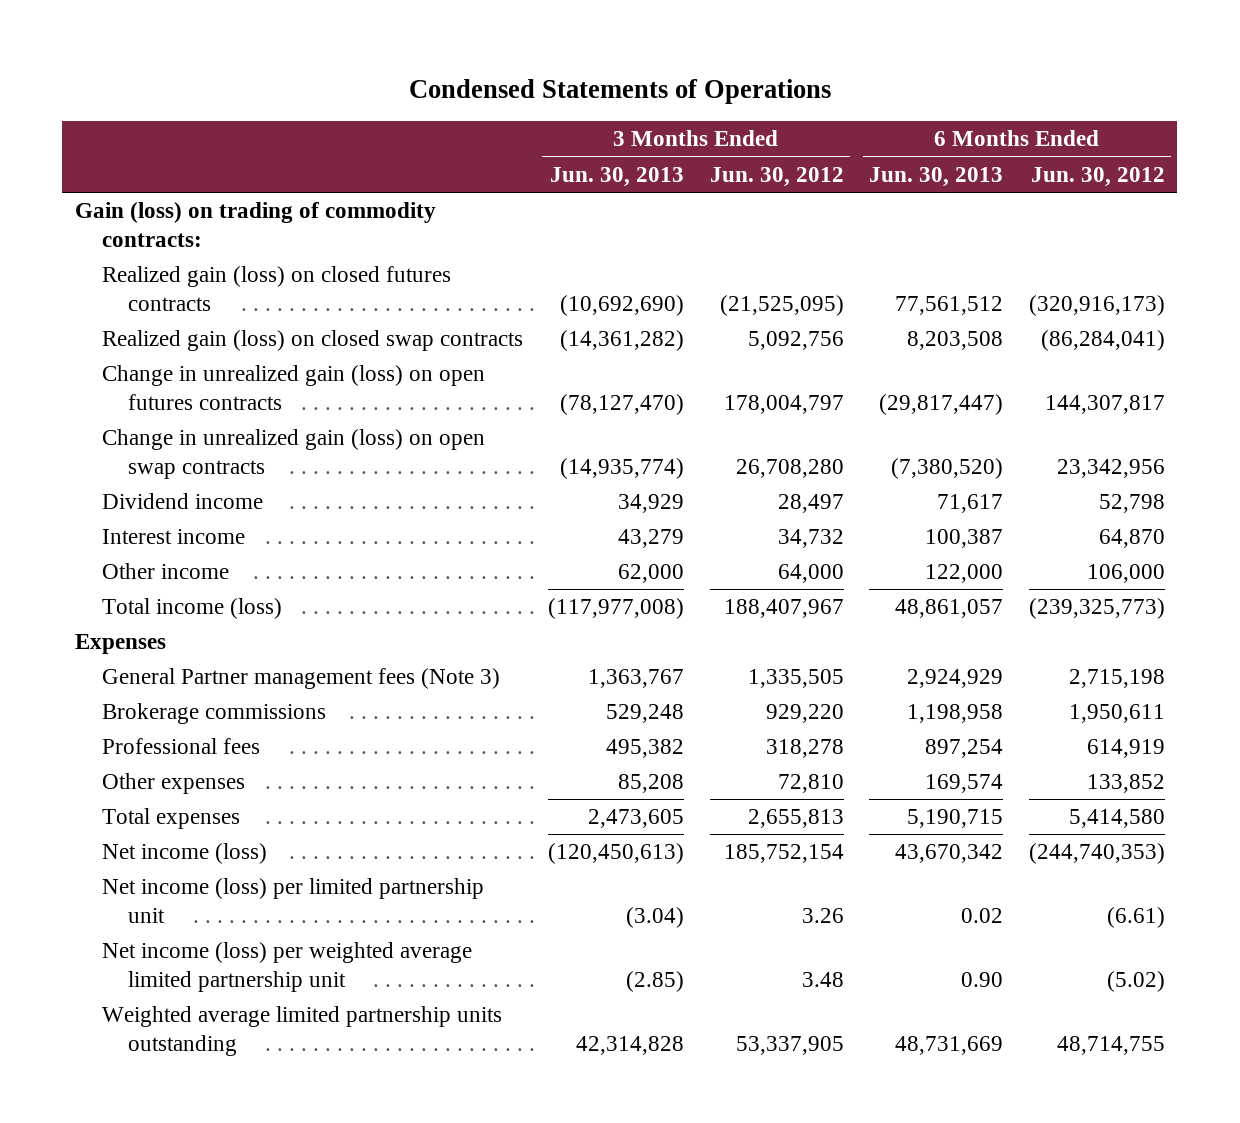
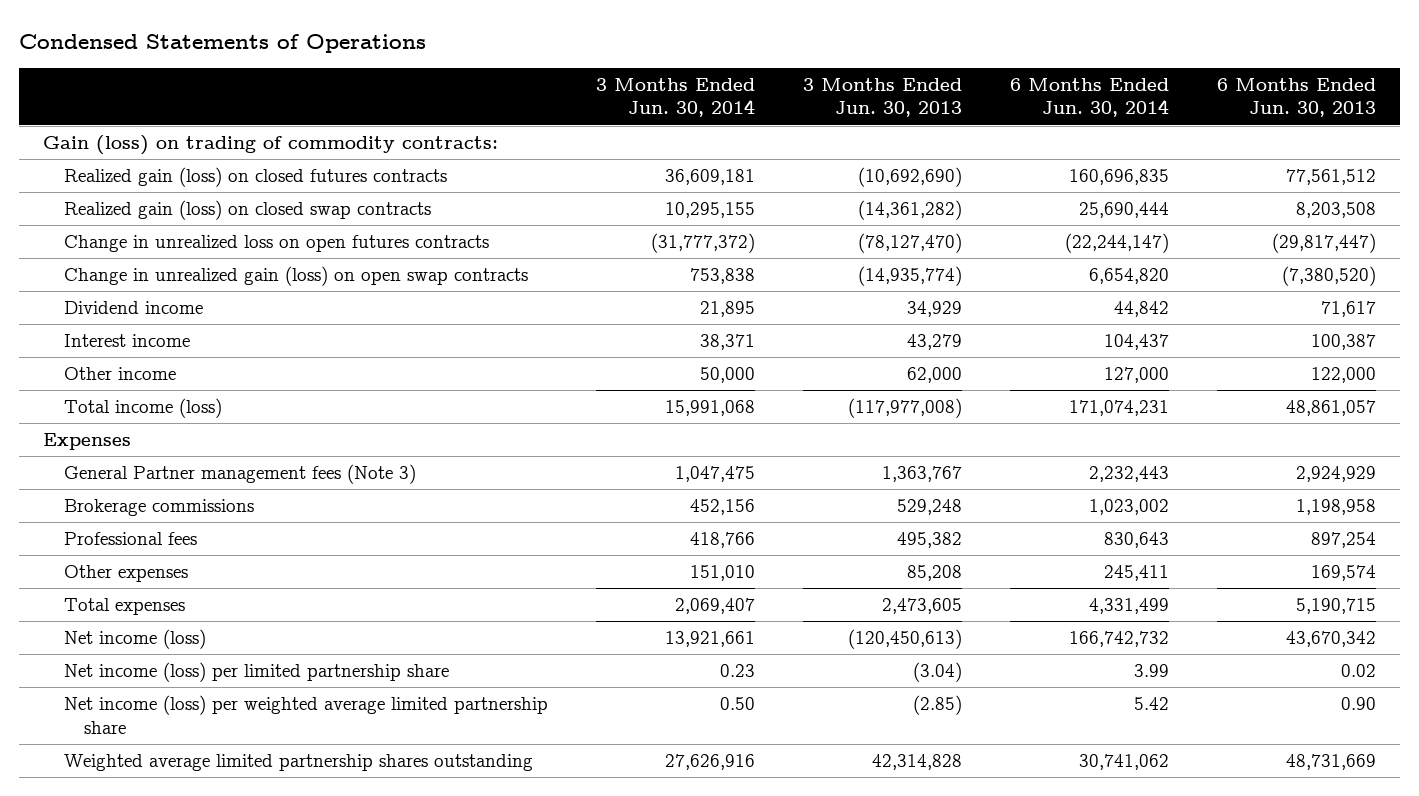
- | 3 Months Ended Jun. 30, 2013 | 3 Months Ended Jun. 30, 2012 | 6 Months Ended Jun. 30, 2013 | 6 Months Ended Jun. 30, 2012
+ | 3 Months Ended Jun. 30, 2014 | 3 Months Ended Jun. 30, 2013 | 6 Months Ended Jun. 30, 2014 | 6 Months Ended Jun. 30, 2013
- Change in unrealized gain (loss) on open futures contracts | (78,127,470) | 178,004,797 | (29,817,447) | 144,307,817
+ Change in unrealized loss on open futures contracts | (31,777,372) | (78,127,470) | (22,244,147) | (29,817,447)
- Net income (loss) per limited partnership unit | (3.04) | 3.26 | 0.02 | (6.61)
- Net income (loss) per weighted average limited partnership unit | (2.85) | 3.48 | 0.90 | (5.02)
- Weighted average limited partnership units outstanding | 42,314,828 | 53,337,905 | 48,731,669 | 48,714,755
+ Net income (loss) per limited partnership share | 0.23 | (3.04) | 3.99 | 0.02
+ Net income (loss) per weighted average limited partnership share | 0.50 | (2.85) | 5.42 | 0.90
+ Weighted average limited partnership shares outstanding | 27,626,916 | 42,314,828 | 30,741,062 | 48,731,669

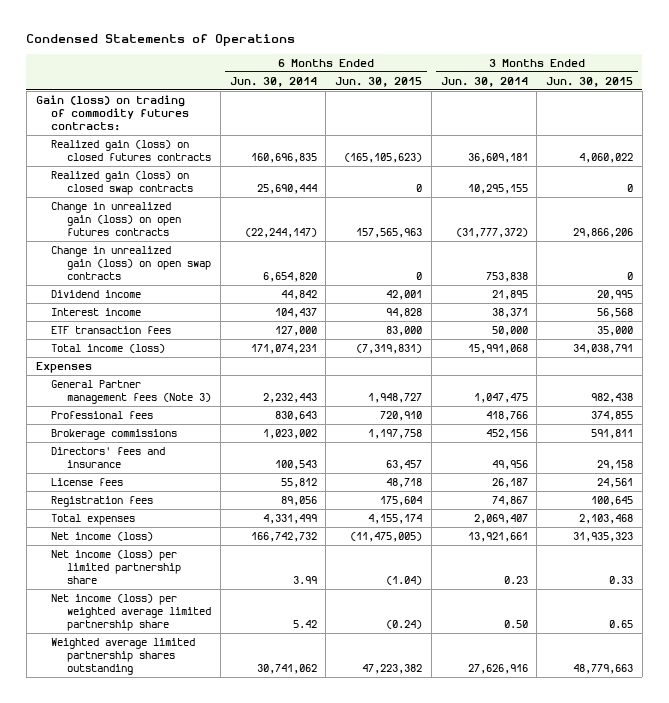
- | 3 Months Ended Jun. 30, 2014 | 3 Months Ended Jun. 30, 2013 | 6 Months Ended Jun. 30, 2014 | 6 Months Ended Jun. 30, 2013
+ | 6 Months Ended Jun. 30, 2014 | 6 Months Ended Jun. 30, 2015 | 3 Months Ended Jun. 30, 2014 | 3 Months Ended Jun. 30, 2015
- Gain (loss) on trading of commodity contracts:
+ Gain (loss) on trading of commodity futures contracts:
- Change in unrealized loss on open futures contracts | (31,777,372) | (78,127,470) | (22,244,147) | (29,817,447)
+ Change in unrealized gain (loss) on open futures contracts | (22,244,147) | 157,565,963 | (31,777,372) | 29,866,206
- Other income | 50,000 | 62,000 | 127,000 | 122,000
+ ETF transaction fees | 127,000 | 83,000 | 50,000 | 35,000
- Other expenses | 151,010 | 85,208 | 245,411 | 169,574
moved down: Brokerage commissions | 1,023,002 | 1,197,758 | 452,156 | 591,811
+ Directors' fees and insurance | 100,543 | 63,457 | 49,956 | 29,158
+ License fees | 55,812 | 48,718 | 26,187 | 24,561
+ Registration fees | 89,056 | 175,604 | 74,867 | 100,645

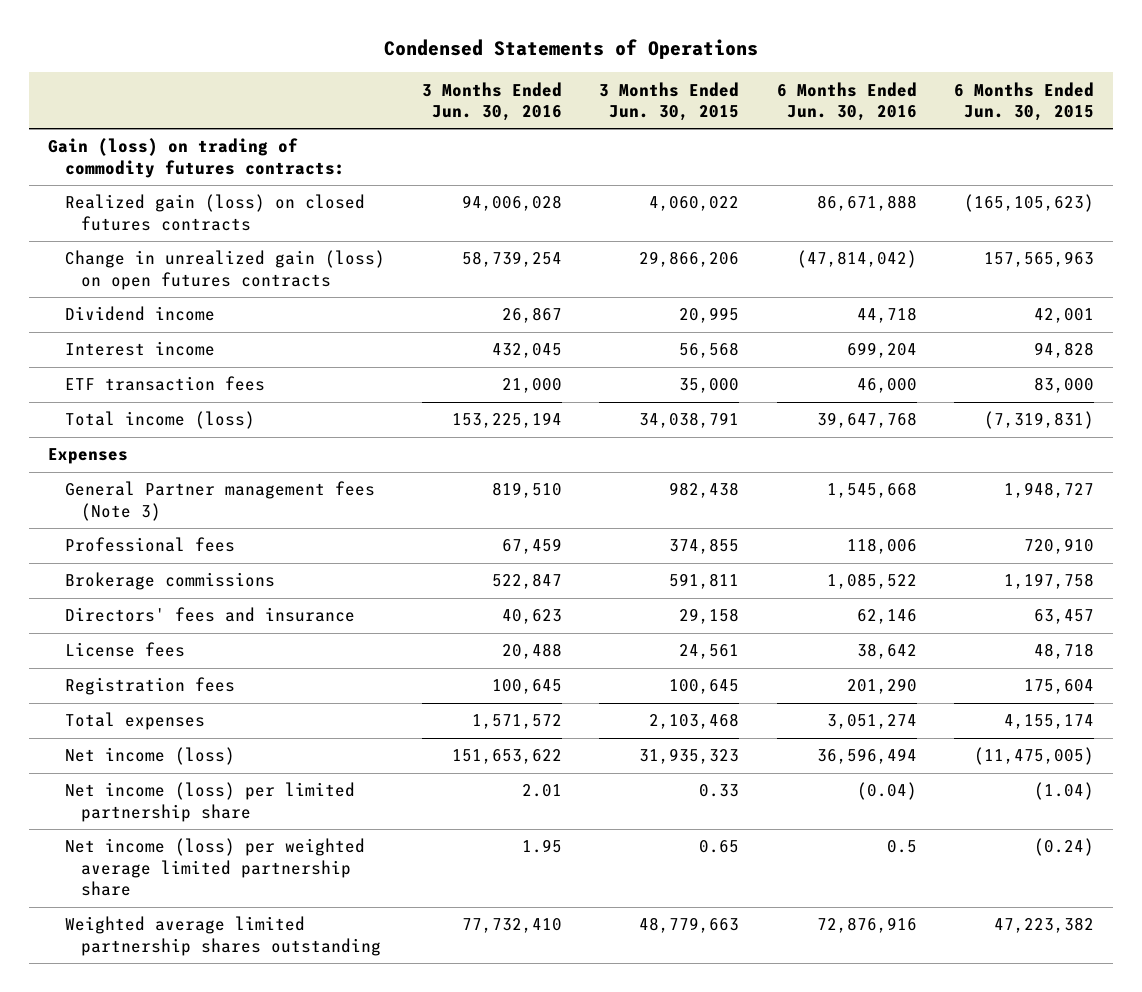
- | 6 Months Ended Jun. 30, 2014 | 6 Months Ended Jun. 30, 2015 | 3 Months Ended Jun. 30, 2014 | 3 Months Ended Jun. 30, 2015
+ | 3 Months Ended Jun. 30, 2016 | 3 Months Ended Jun. 30, 2015 | 6 Months Ended Jun. 30, 2016 | 6 Months Ended Jun. 30, 2015
- Realized gain (loss) on closed swap contracts | 25,690,444 | 0 | 10,295,155 | 0
- Change in unrealized gain (loss) on open swap contracts | 6,654,820 | 0 | 753,838 | 0

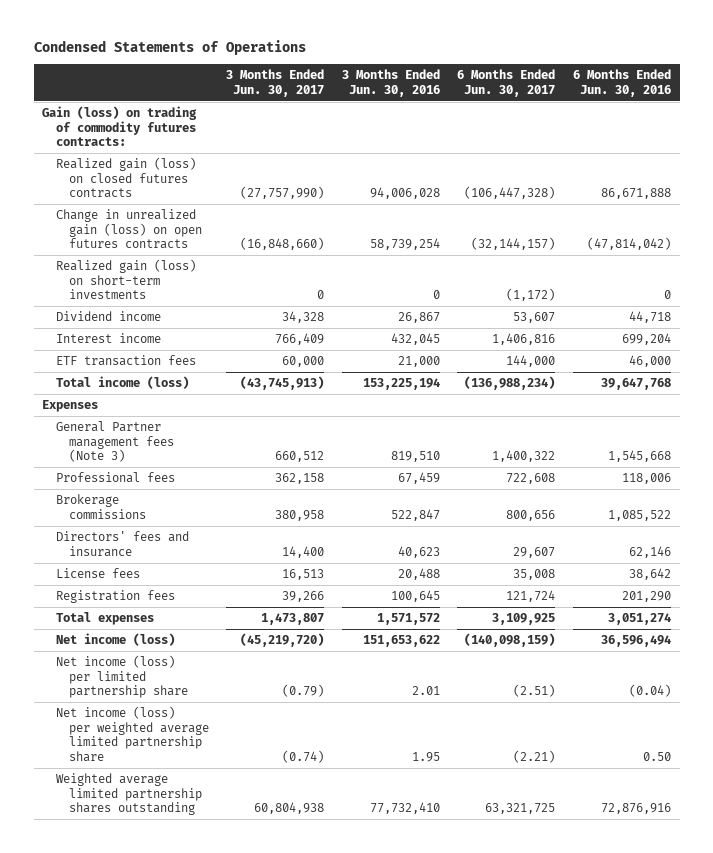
- | 3 Months Ended Jun. 30, 2016 | 3 Months Ended Jun. 30, 2015 | 6 Months Ended Jun. 30, 2016 | 6 Months Ended Jun. 30, 2015
+ | 3 Months Ended Jun. 30, 2017 | 3 Months Ended Jun. 30, 2016 | 6 Months Ended Jun. 30, 2017 | 6 Months Ended Jun. 30, 2016
+ Realized gain (loss) on short-term investments | 0 | 0 | (1,172) | 0
- Net income (loss) per weighted average limited partnership share | 1.95 | 0.65 | 0.5 | (0.24)
+ Net income (loss) per weighted average limited partnership share | (0.74) | 1.95 | (2.21) | 0.50

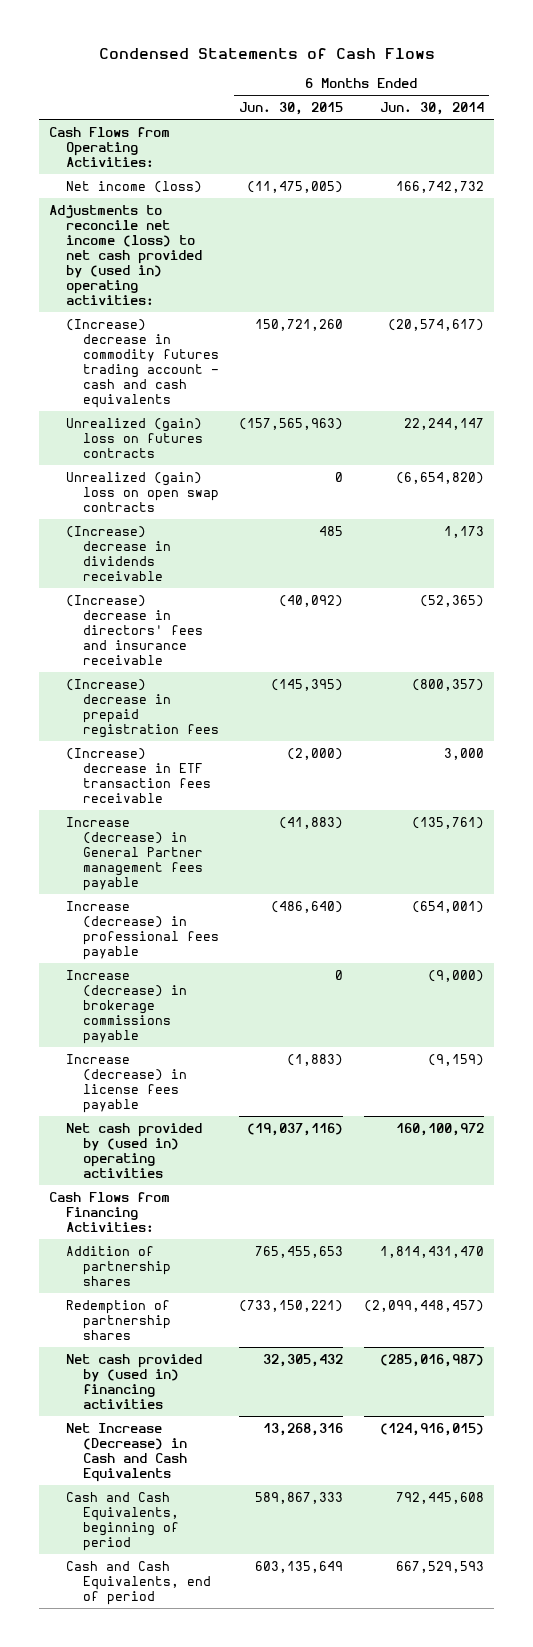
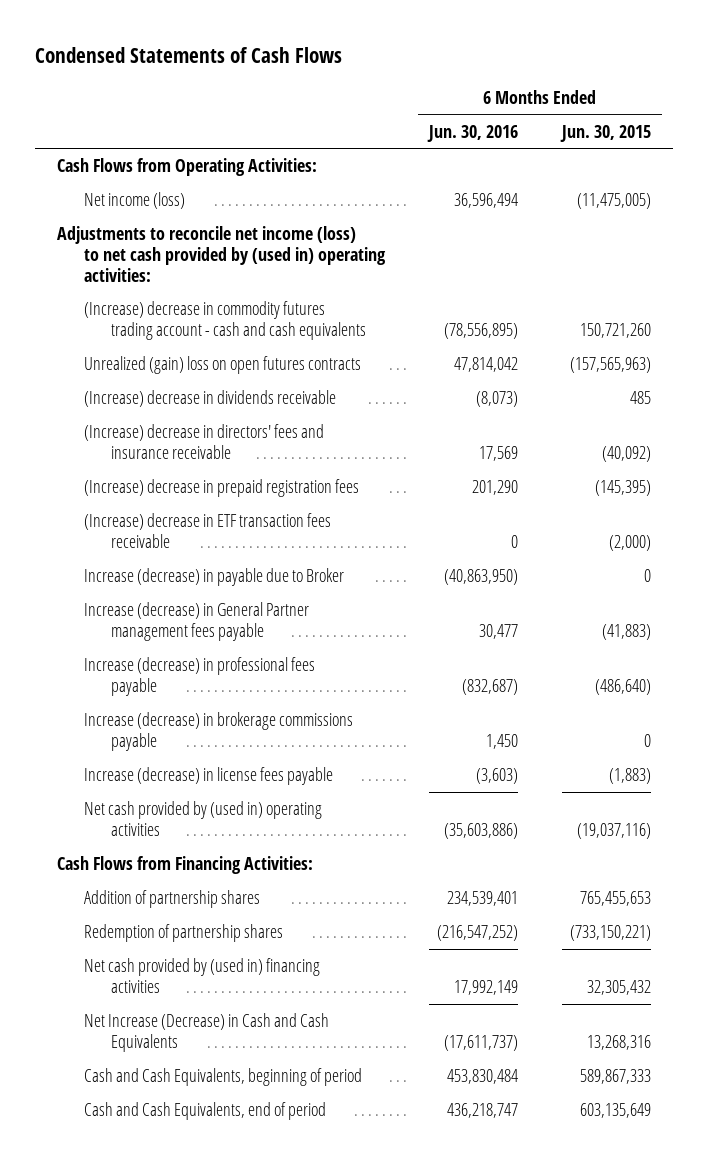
- | 6 Months Ended Jun. 30, 2015 | 6 Months Ended Jun. 30, 2014
+ | 6 Months Ended Jun. 30, 2016 | 6 Months Ended Jun. 30, 2015
- Unrealized (gain) loss on futures contracts | (157,565,963) | 22,244,147
- Unrealized (gain) loss on open swap contracts | 0 | (6,654,820)
+ Unrealized (gain) loss on open futures contracts | 47,814,042 | (157,565,963)
+ Increase (decrease) in payable due to Broker | (40,863,950) | 0

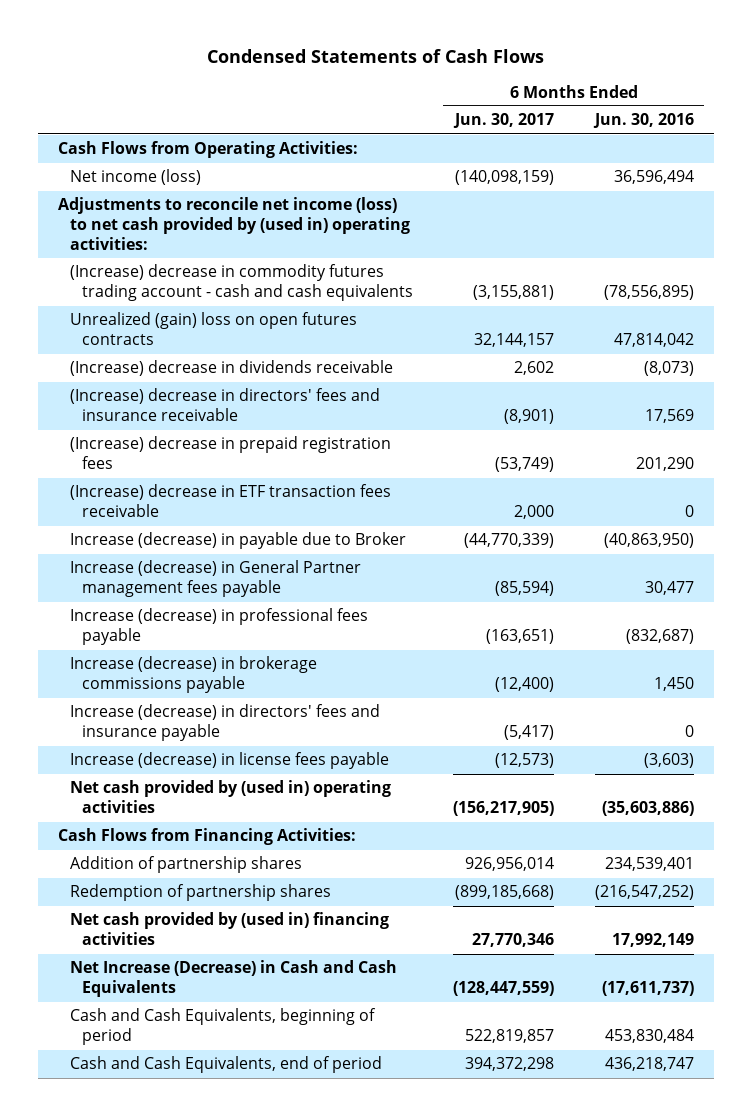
- | 6 Months Ended Jun. 30, 2016 | 6 Months Ended Jun. 30, 2015
+ | 6 Months Ended Jun. 30, 2017 | 6 Months Ended Jun. 30, 2016
+ Increase (decrease) in directors' fees and insurance payable | (5,417) | 0

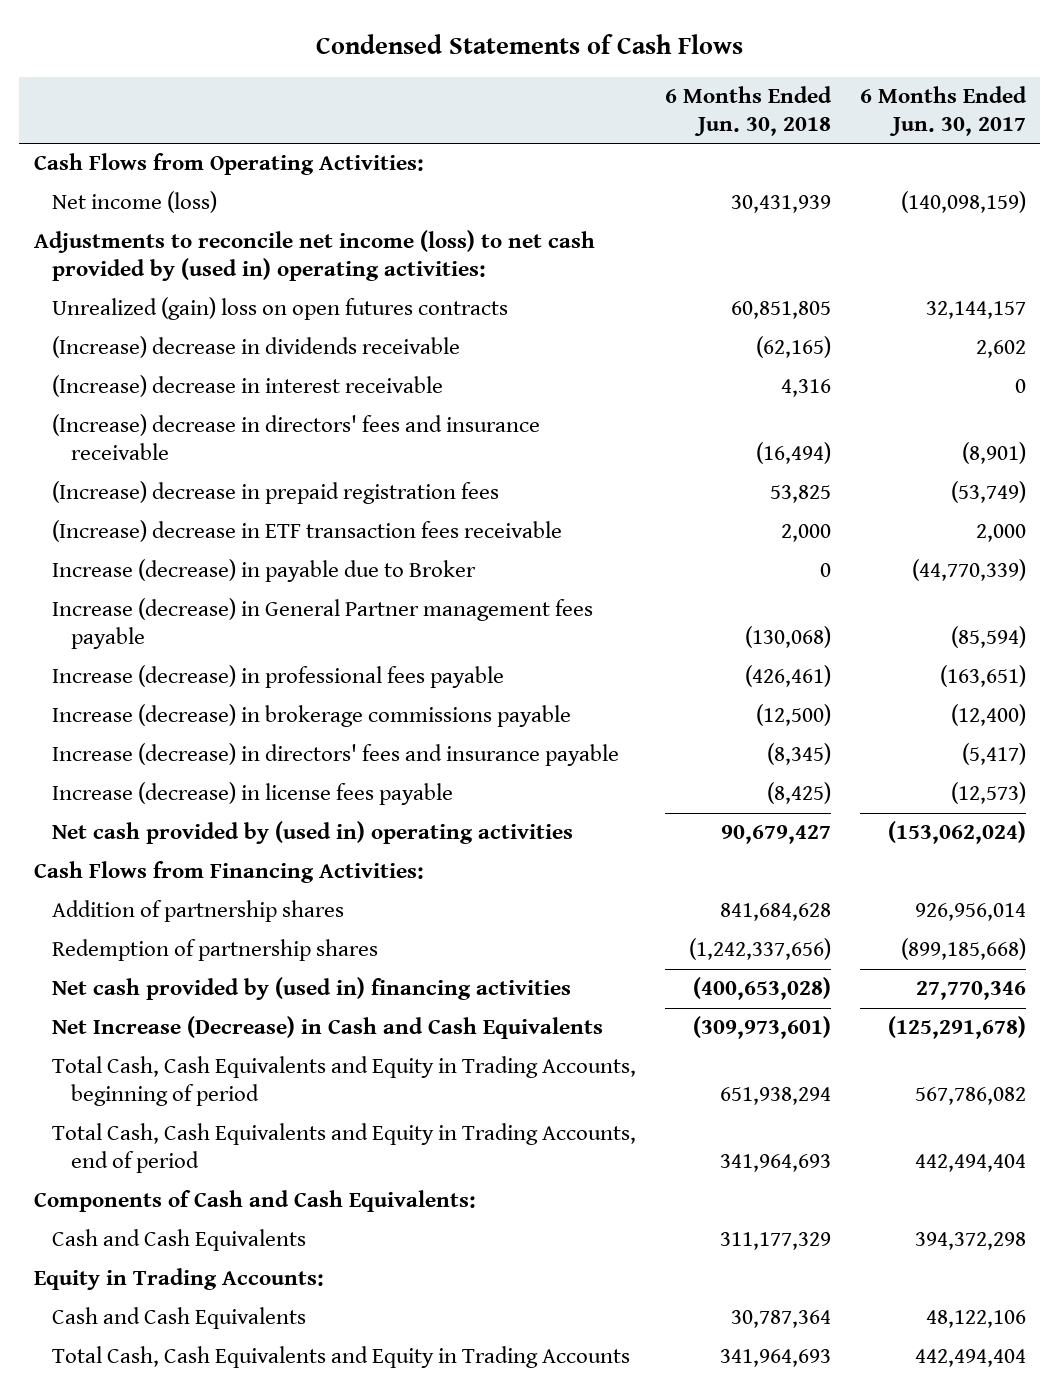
- | 6 Months Ended Jun. 30, 2017 | 6 Months Ended Jun. 30, 2016
+ | 6 Months Ended Jun. 30, 2018 | 6 Months Ended Jun. 30, 2017
- (Increase) decrease in commodity futures trading account - cash and cash equivalents | (3,155,881) | (78,556,895)
+ (Increase) decrease in interest receivable | 4,316 | 0
- Net cash provided by (used in) operating activities | (156,217,905) | (35,603,886)
+ Net cash provided by (used in) operating activities | 90,679,427 | (153,062,024)
- Net Increase (Decrease) in Cash and Cash Equivalents | (128,447,559) | (17,611,737)
- Cash and Cash Equivalents, beginning of period | 522,819,857 | 453,830,484
- Cash and Cash Equivalents, end of period | 394,372,298 | 436,218,747
+ Net Increase (Decrease) in Cash and Cash Equivalents | (309,973,601) | (125,291,678)
+ Total Cash, Cash Equivalents and Equity in Trading Accounts, beginning of period | 651,938,294 | 567,786,082
+ Total Cash, Cash Equivalents and Equity in Trading Accounts, end of period | 341,964,693 | 442,494,404
+ Components of Cash and Cash Equivalents:
+ Cash and Cash Equivalents | 311,177,329 | 394,372,298
+ Equity in Trading Accounts:
+ Cash and Cash Equivalents | 30,787,364 | 48,122,106
+ Total Cash, Cash Equivalents and Equity in Trading Accounts | 341,964,693 | 442,494,404

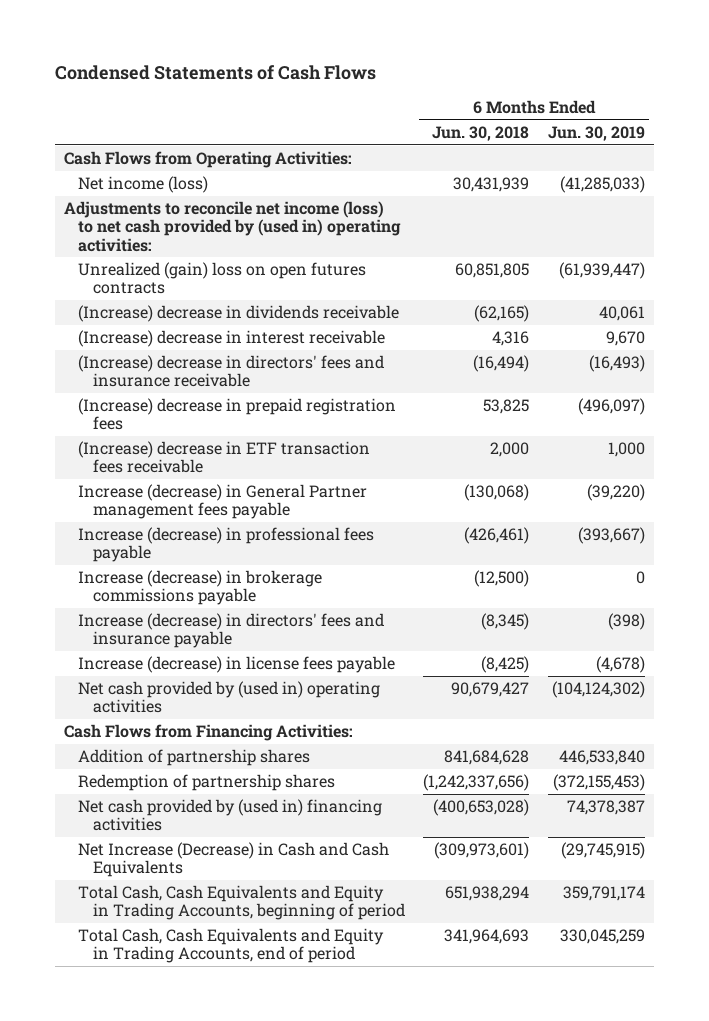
- | 6 Months Ended Jun. 30, 2018 | 6 Months Ended Jun. 30, 2017
+ | 6 Months Ended Jun. 30, 2018 | 6 Months Ended Jun. 30, 2019
- Increase (decrease) in payable due to Broker | 0 | (44,770,339)
- Components of Cash and Cash Equivalents:
- Cash and Cash Equivalents | 311,177,329 | 394,372,298
- Equity in Trading Accounts:
- Cash and Cash Equivalents | 30,787,364 | 48,122,106
- Total Cash, Cash Equivalents and Equity in Trading Accounts | 341,964,693 | 442,494,404

